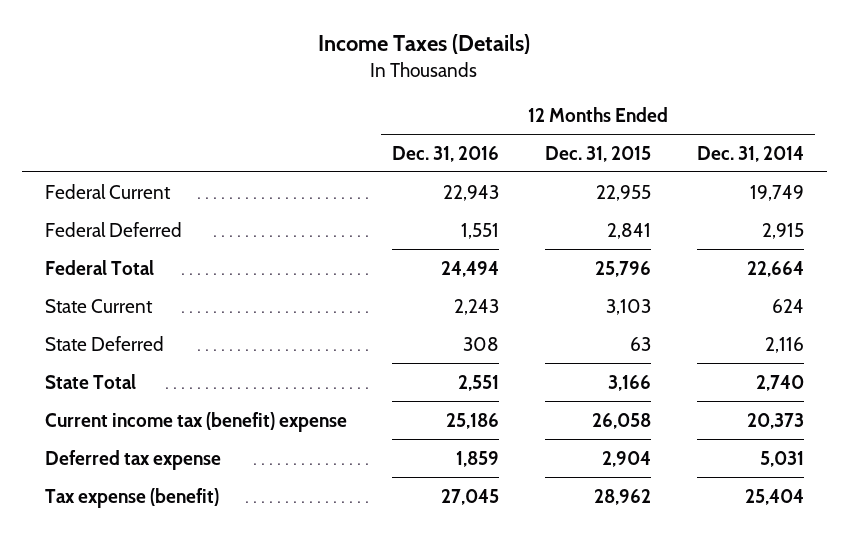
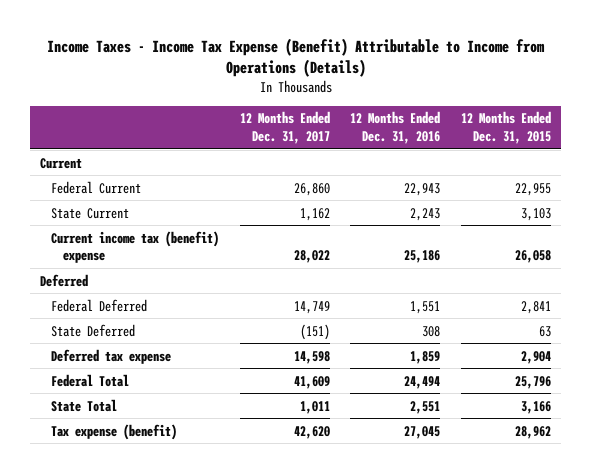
- Income Taxes (Details)
+ Income Taxes - Income Tax Expense (Benefit) Attributable to Income from Operations (Details)
- | 12 Months Ended Dec. 31, 2016 | 12 Months Ended Dec. 31, 2015 | 12 Months Ended Dec. 31, 2014
+ | 12 Months Ended Dec. 31, 2017 | 12 Months Ended Dec. 31, 2016 | 12 Months Ended Dec. 31, 2015
+ Current
+ Deferred
moved down: Federal Deferred | 14,749 | 1,551 | 2,841
moved down: State Deferred | (151) | 308 | 63
moved down: Federal Total | 41,609 | 24,494 | 25,796
moved down: State Total | 1,011 | 2,551 | 3,166

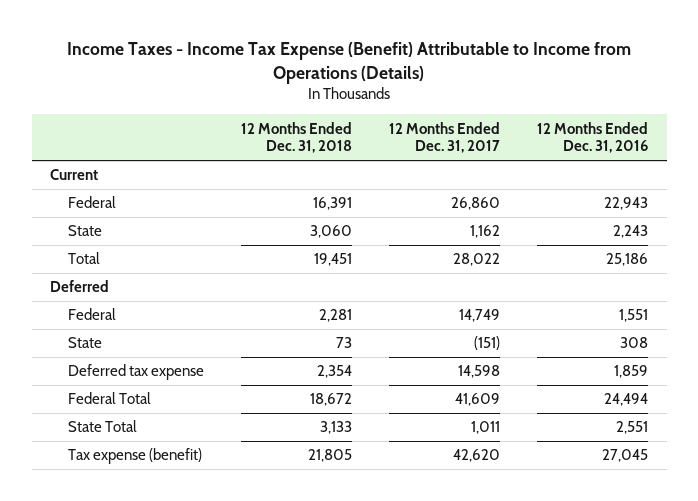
- | 12 Months Ended Dec. 31, 2017 | 12 Months Ended Dec. 31, 2016 | 12 Months Ended Dec. 31, 2015
+ | 12 Months Ended Dec. 31, 2018 | 12 Months Ended Dec. 31, 2017 | 12 Months Ended Dec. 31, 2016
- Federal Current | 26,860 | 22,943 | 22,955
- State Current | 1,162 | 2,243 | 3,103
- Current income tax (benefit) expense | 28,022 | 25,186 | 26,058
+ Federal | 16,391 | 26,860 | 22,943
+ State | 3,060 | 1,162 | 2,243
+ Total | 19,451 | 28,022 | 25,186
- Federal Deferred | 14,749 | 1,551 | 2,841
- State Deferred | (151) | 308 | 63
+ Federal | 2,281 | 14,749 | 1,551
+ State | 73 | (151) | 308

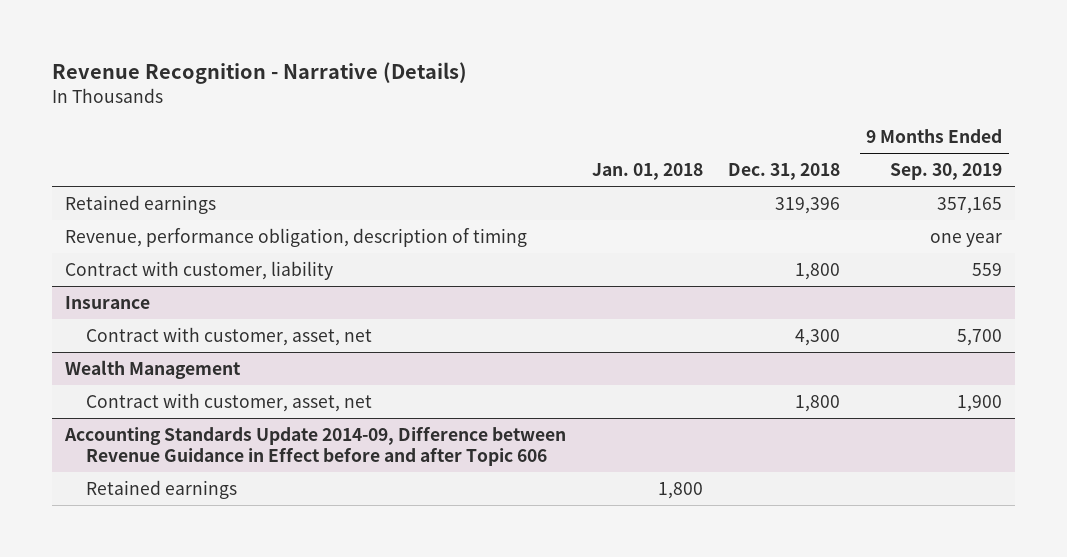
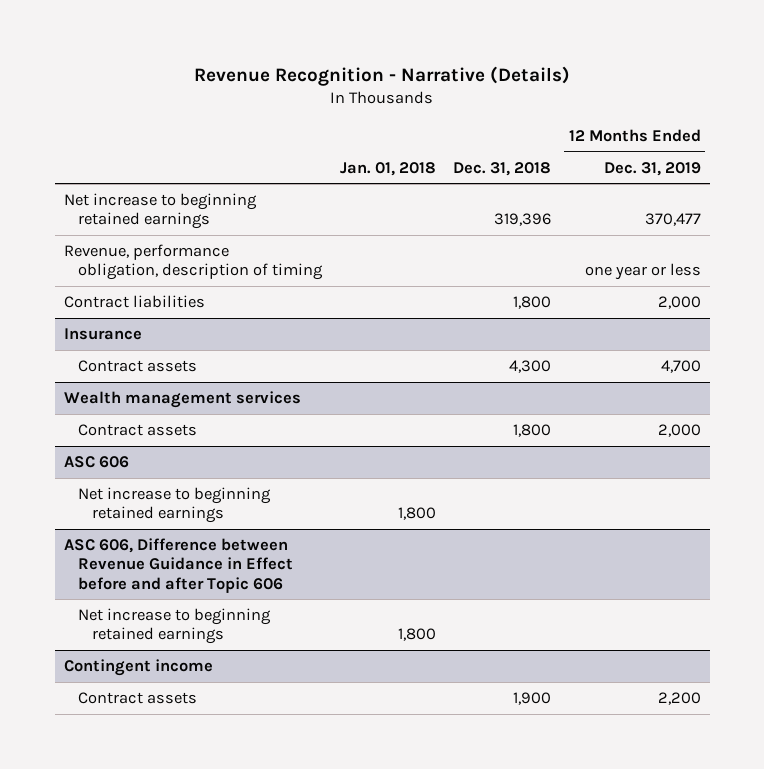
- | Jan. 01, 2018 | Dec. 31, 2018 | 9 Months Ended Sep. 30, 2019
+ | Jan. 01, 2018 | Dec. 31, 2018 | 12 Months Ended Dec. 31, 2019
- Retained earnings | | 319,396 | 357,165
+ Net increase to beginning retained earnings | | 319,396 | 370,477
- Contract with customer, liability | | 1,800 | 559
+ Contract liabilities | | 1,800 | 2,000
@ Insurance
- Contract with customer, asset, net | | 4,300 | 5,700
- Wealth Management
- Contract with customer, asset, net | | 1,800 | 1,900
- Accounting Standards Update 2014-09, Difference between Revenue Guidance in Effect before and after Topic 606
- Retained earnings | 1,800 | |
@ Insurance
+ Contract assets | | 4,300 | 4,700
+ Wealth management services
+ Contract assets | | 1,800 | 2,000
+ ASC 606
+ Net increase to beginning retained earnings | 1,800 | |
+ ASC 606, Difference between Revenue Guidance in Effect before and after Topic 606
+ Net increase to beginning retained earnings | 1,800 | |
+ Contingent income
+ Contract assets | | 1,900 | 2,200

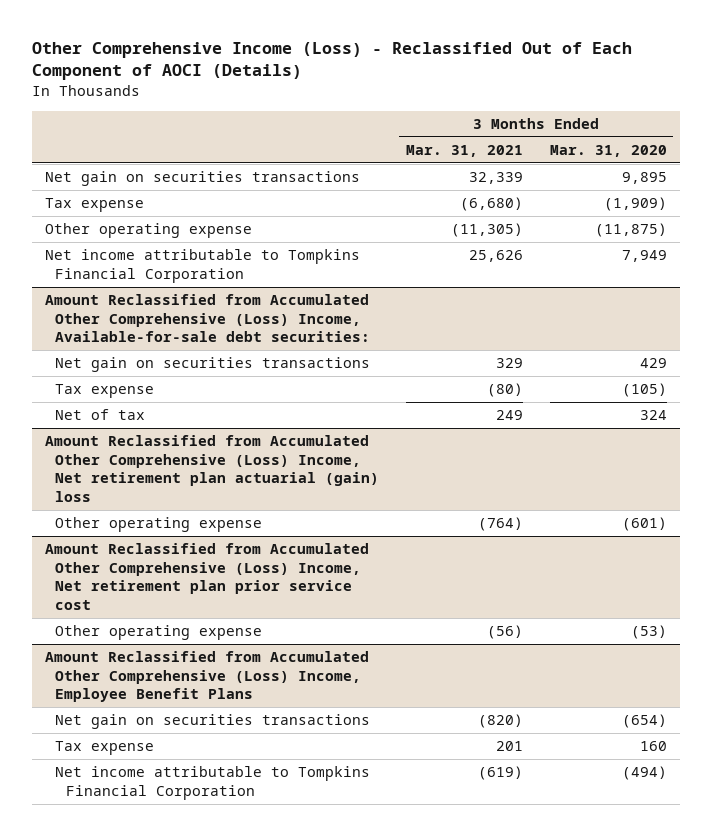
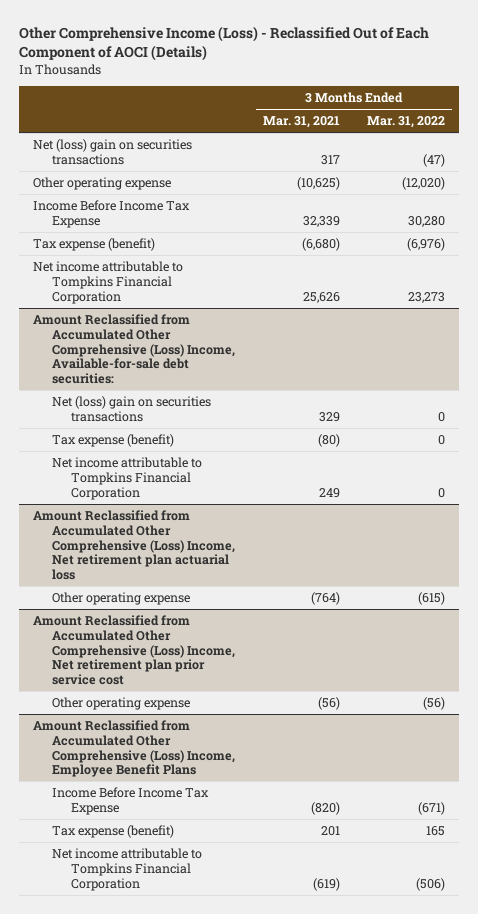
- | 3 Months Ended Mar. 31, 2021 | 3 Months Ended Mar. 31, 2020
+ | 3 Months Ended Mar. 31, 2021 | 3 Months Ended Mar. 31, 2022
- Net gain on securities transactions | 32,339 | 9,895
- Tax expense | (6,680) | (1,909)
- Other operating expense | (11,305) | (11,875)
+ Net (loss) gain on securities transactions | 317 | (47)
+ Other operating expense | (10,625) | (12,020)
+ Income Before Income Tax Expense | 32,339 | 30,280
+ Tax expense (benefit) | (6,680) | (6,976)
@ Amount Reclassified from Accumulated Other Comprehensive (Loss) Income, Available-for-sale debt securities:
- Net gain on securities transactions | 329 | 429
- Tax expense | (80) | (105)
- Net of tax | 249 | 324
- Amount Reclassified from Accumulated Other Comprehensive (Loss) Income, Net retirement plan actuarial (gain) loss
@ Amount Reclassified from Accumulated Other Comprehensive (Loss) Income, Available-for-sale debt securities:
+ Net (loss) gain on securities transactions | 329 | 0
+ Tax expense (benefit) | (80) | 0
+ Net income attributable to Tompkins Financial Corporation | 249 | 0
+ Amount Reclassified from Accumulated Other Comprehensive (Loss) Income, Net retirement plan actuarial loss
@ Amount Reclassified from Accumulated Other Comprehensive (Loss) Income, Employee Benefit Plans
- Net gain on securities transactions | (820) | (654)
- Tax expense | 201 | 160
+ Income Before Income Tax Expense | (820) | (671)
+ Tax expense (benefit) | 201 | 165

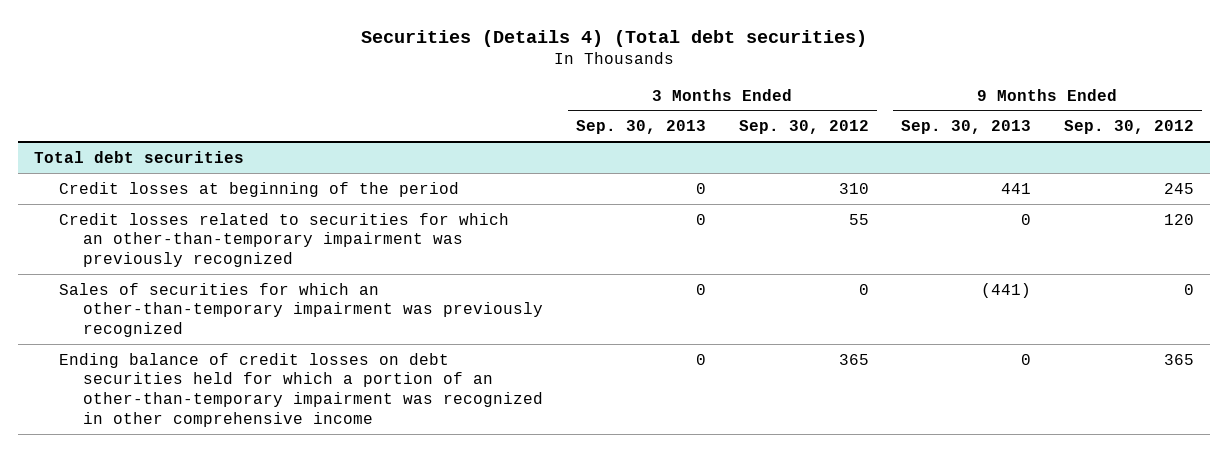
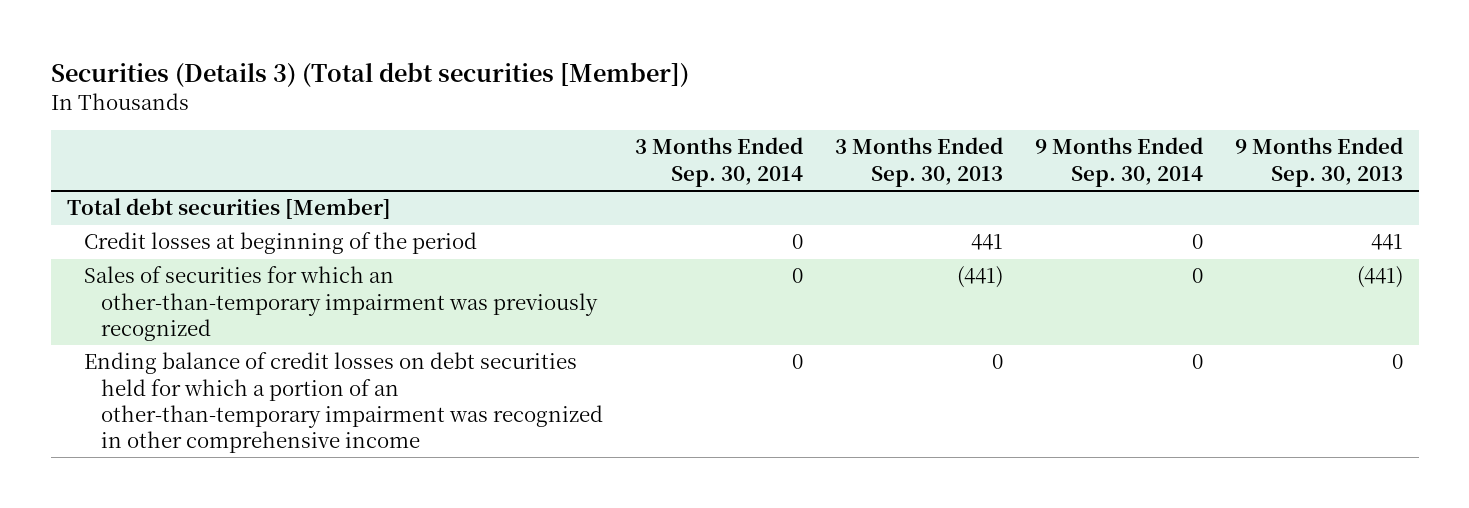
- Securities (Details 4) (Total debt securities)
+ Securities (Details 3) (Total debt securities [Member])
- | 3 Months Ended Sep. 30, 2013 | 3 Months Ended Sep. 30, 2012 | 9 Months Ended Sep. 30, 2013 | 9 Months Ended Sep. 30, 2012
+ | 3 Months Ended Sep. 30, 2014 | 3 Months Ended Sep. 30, 2013 | 9 Months Ended Sep. 30, 2014 | 9 Months Ended Sep. 30, 2013
- Total debt securities
- Credit losses at beginning of the period | 0 | 310 | 441 | 245
- Credit losses related to securities for which an other-than-temporary impairment was previously recognized | 0 | 55 | 0 | 120
- Sales of securities for which an other-than-temporary impairment was previously recognized | 0 | 0 | (441) | 0
+ Total debt securities [Member]
+ Credit losses at beginning of the period | 0 | 441 | 0 | 441
+ Sales of securities for which an other-than-temporary impairment was previously recognized | 0 | (441) | 0 | (441)

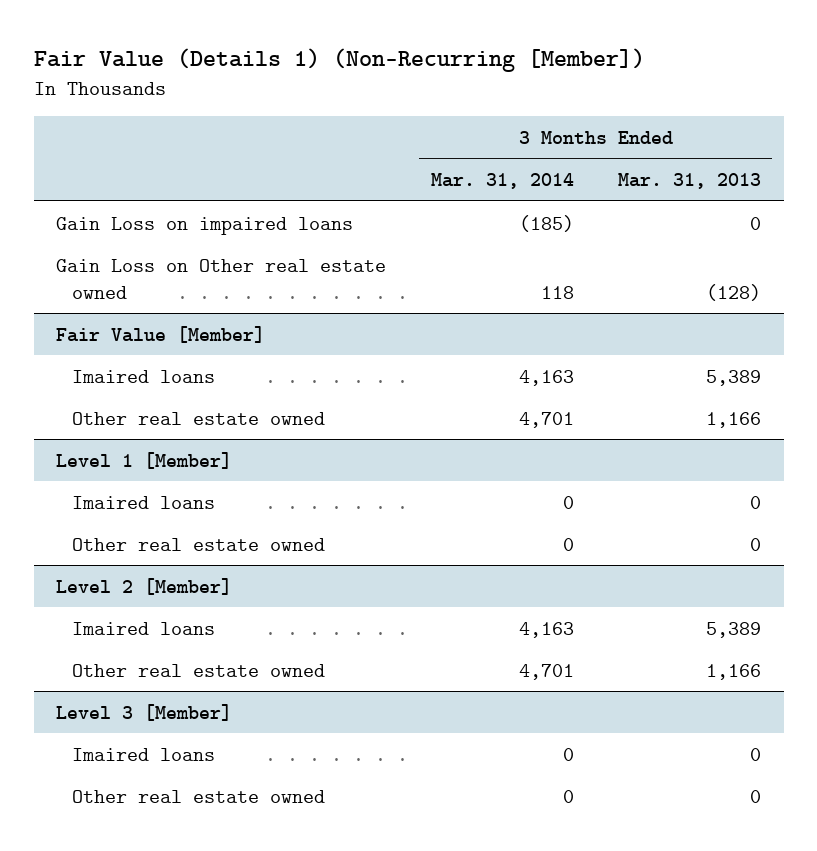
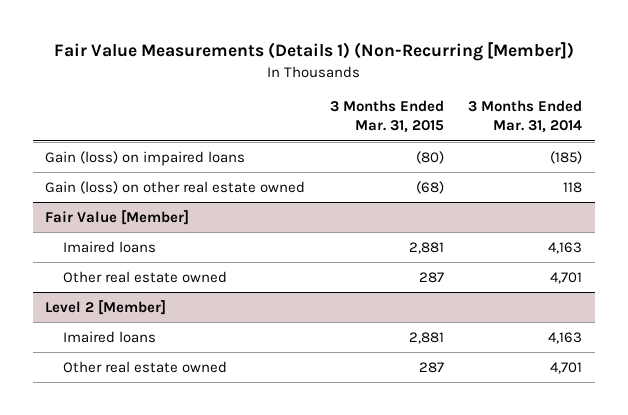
- Fair Value (Details 1) (Non-Recurring [Member])
+ Fair Value Measurements (Details 1) (Non-Recurring [Member])
- | 3 Months Ended Mar. 31, 2014 | 3 Months Ended Mar. 31, 2013
+ | 3 Months Ended Mar. 31, 2015 | 3 Months Ended Mar. 31, 2014
- Gain Loss on impaired loans | (185) | 0
- Gain Loss on Other real estate owned | 118 | (128)
+ Gain (loss) on impaired loans | (80) | (185)
+ Gain (loss) on other real estate owned | (68) | 118
- Level 1 [Member]
- Imaired loans | 0 | 0
- Other real estate owned | 0 | 0
- Level 3 [Member]
- Imaired loans | 0 | 0
- Other real estate owned | 0 | 0

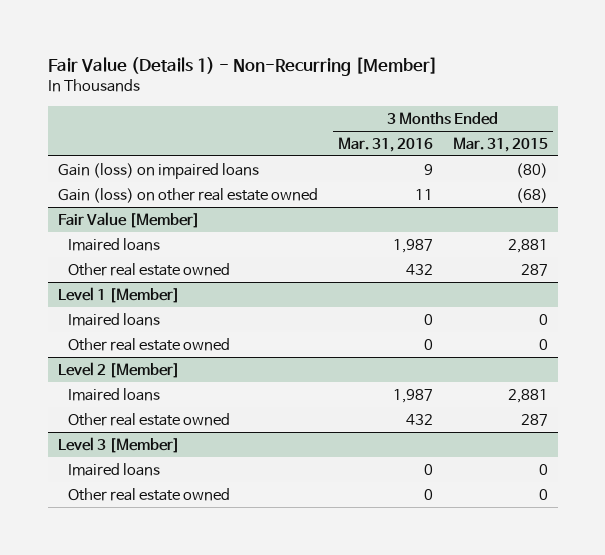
- Fair Value Measurements (Details 1) (Non-Recurring [Member])
+ Fair Value (Details 1) - Non-Recurring [Member]
- | 3 Months Ended Mar. 31, 2015 | 3 Months Ended Mar. 31, 2014
+ | 3 Months Ended Mar. 31, 2016 | 3 Months Ended Mar. 31, 2015
+ Level 1 [Member]
+ Imaired loans | 0 | 0
+ Other real estate owned | 0 | 0
+ Level 3 [Member]
+ Imaired loans | 0 | 0
+ Other real estate owned | 0 | 0

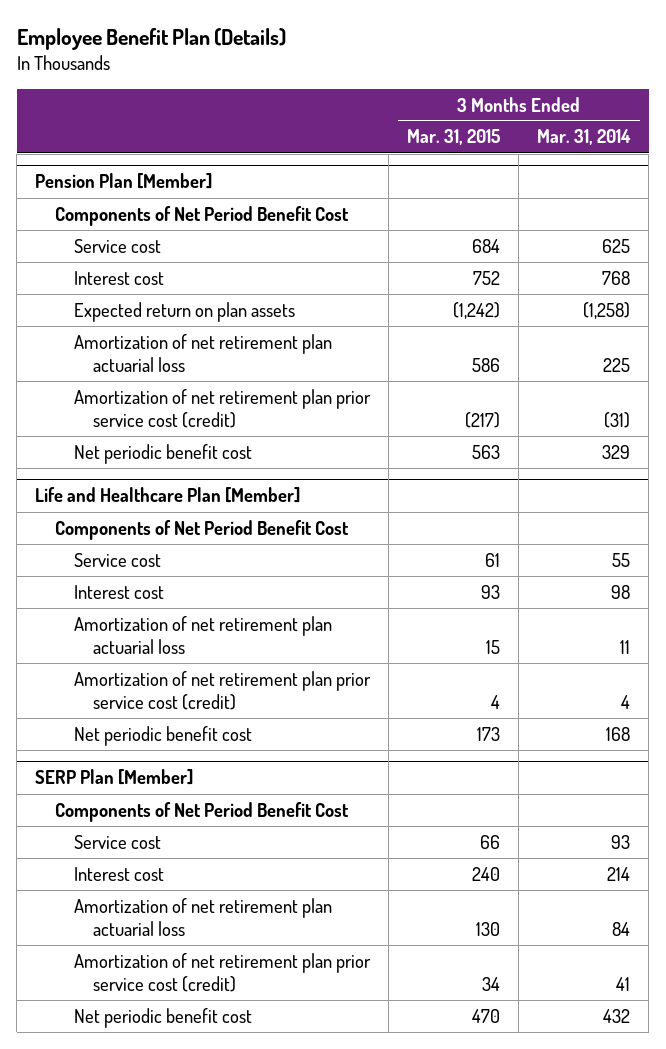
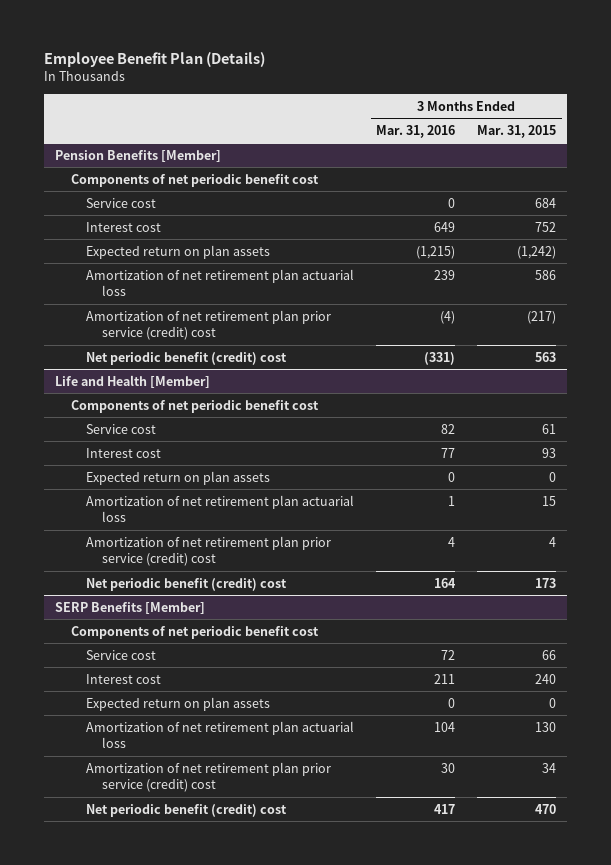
- | 3 Months Ended Mar. 31, 2015 | 3 Months Ended Mar. 31, 2014
+ | 3 Months Ended Mar. 31, 2016 | 3 Months Ended Mar. 31, 2015
- Pension Plan [Member]
- Components of Net Period Benefit Cost
+ Pension Benefits [Member]
+ Components of net periodic benefit cost
- Amortization of net retirement plan prior service cost (credit) | (217) | (31)
- Net periodic benefit cost | 563 | 329
- Life and Healthcare Plan [Member]
- Components of Net Period Benefit Cost
+ Amortization of net retirement plan prior service (credit) cost | (4) | (217)
+ Net periodic benefit (credit) cost | (331) | 563
+ Life and Health [Member]
+ Components of net periodic benefit cost
+ Expected return on plan assets | 0 | 0
- Amortization of net retirement plan prior service cost (credit) | 4 | 4
- Net periodic benefit cost | 173 | 168
- SERP Plan [Member]
- Components of Net Period Benefit Cost
+ Amortization of net retirement plan prior service (credit) cost | 4 | 4
+ Net periodic benefit (credit) cost | 164 | 173
+ SERP Benefits [Member]
+ Components of net periodic benefit cost
+ Expected return on plan assets | 0 | 0
- Amortization of net retirement plan prior service cost (credit) | 34 | 41
- Net periodic benefit cost | 470 | 432
+ Amortization of net retirement plan prior service (credit) cost | 30 | 34
+ Net periodic benefit (credit) cost | 417 | 470

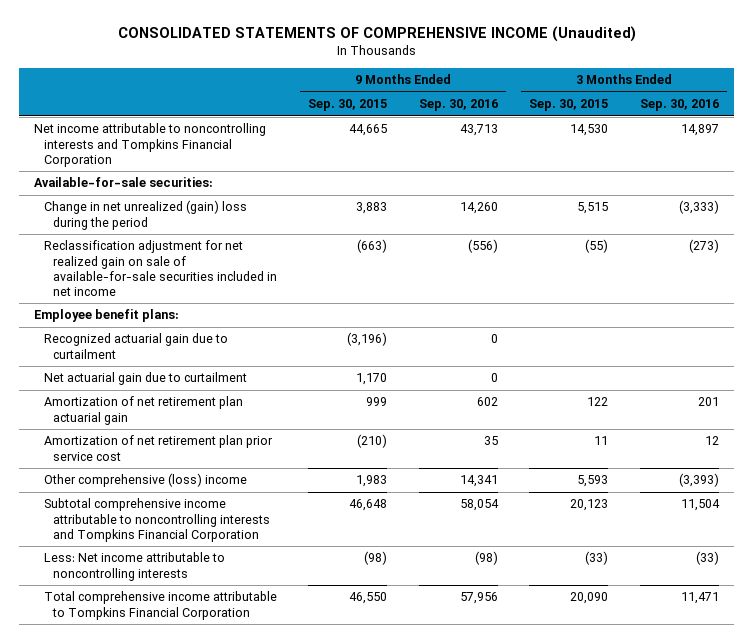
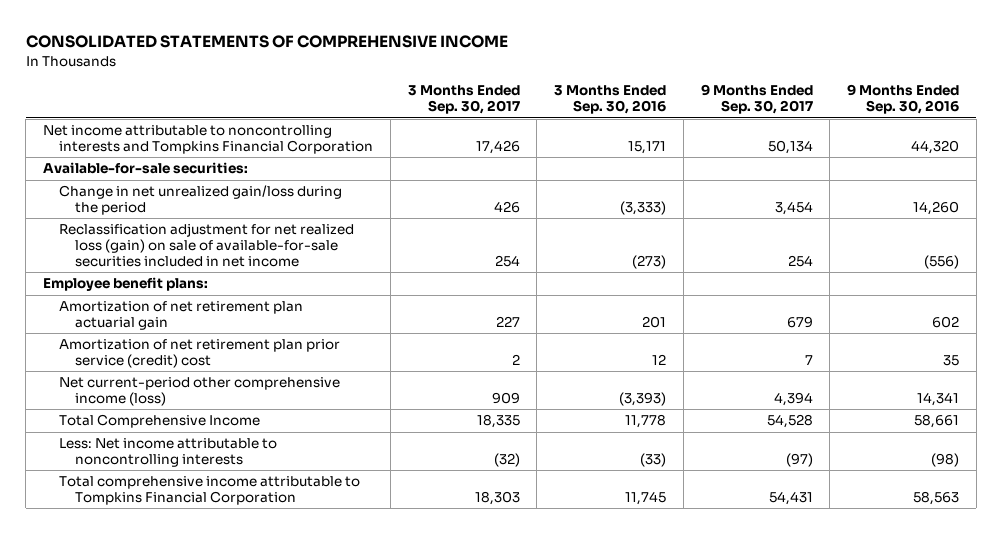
- CONSOLIDATED STATEMENTS OF COMPREHENSIVE INCOME (Unaudited)
+ CONSOLIDATED STATEMENTS OF COMPREHENSIVE INCOME
- | 9 Months Ended Sep. 30, 2015 | 9 Months Ended Sep. 30, 2016 | 3 Months Ended Sep. 30, 2015 | 3 Months Ended Sep. 30, 2016
+ | 3 Months Ended Sep. 30, 2017 | 3 Months Ended Sep. 30, 2016 | 9 Months Ended Sep. 30, 2017 | 9 Months Ended Sep. 30, 2016
- Net income attributable to noncontrolling interests and Tompkins Financial Corporation | 44,665 | 43,713 | 14,530 | 14,897
+ Net income attributable to noncontrolling interests and Tompkins Financial Corporation | 17,426 | 15,171 | 50,134 | 44,320
- Change in net unrealized (gain) loss during the period | 3,883 | 14,260 | 5,515 | (3,333)
- Reclassification adjustment for net realized gain on sale of available-for-sale securities included in net income | (663) | (556) | (55) | (273)
+ Change in net unrealized gain/loss during the period | 426 | (3,333) | 3,454 | 14,260
+ Reclassification adjustment for net realized loss (gain) on sale of available-for-sale securities included in net income | 254 | (273) | 254 | (556)
- Recognized actuarial gain due to curtailment | (3,196) | 0 | |
- Net actuarial gain due to curtailment | 1,170 | 0 | |
- Amortization of net retirement plan prior service cost | (210) | 35 | 11 | 12
- Other comprehensive (loss) income | 1,983 | 14,341 | 5,593 | (3,393)
- Subtotal comprehensive income attributable to noncontrolling interests and Tompkins Financial Corporation | 46,648 | 58,054 | 20,123 | 11,504
+ Amortization of net retirement plan prior service (credit) cost | 2 | 12 | 7 | 35
+ Net current-period other comprehensive income (loss) | 909 | (3,393) | 4,394 | 14,341
+ Total Comprehensive Income | 18,335 | 11,778 | 54,528 | 58,661
- Total comprehensive income attributable to Tompkins Financial Corporation | 46,550 | 57,956 | 20,090 | 11,471
+ Total comprehensive income attributable to Tompkins Financial Corporation | 18,303 | 11,745 | 54,431 | 58,563

